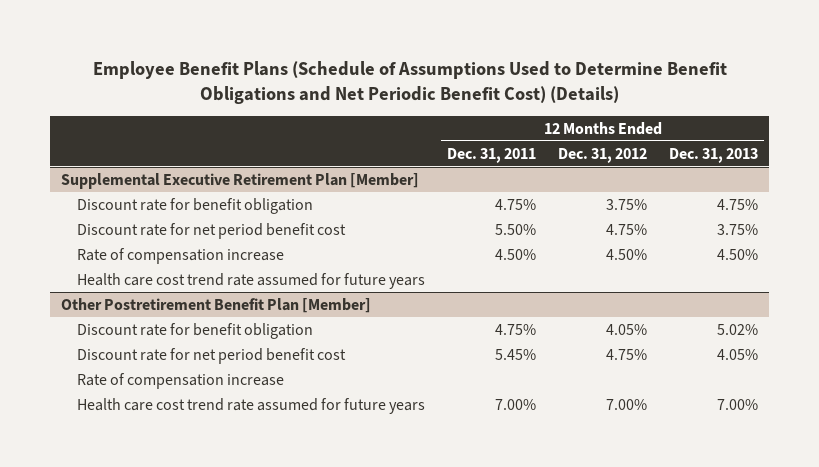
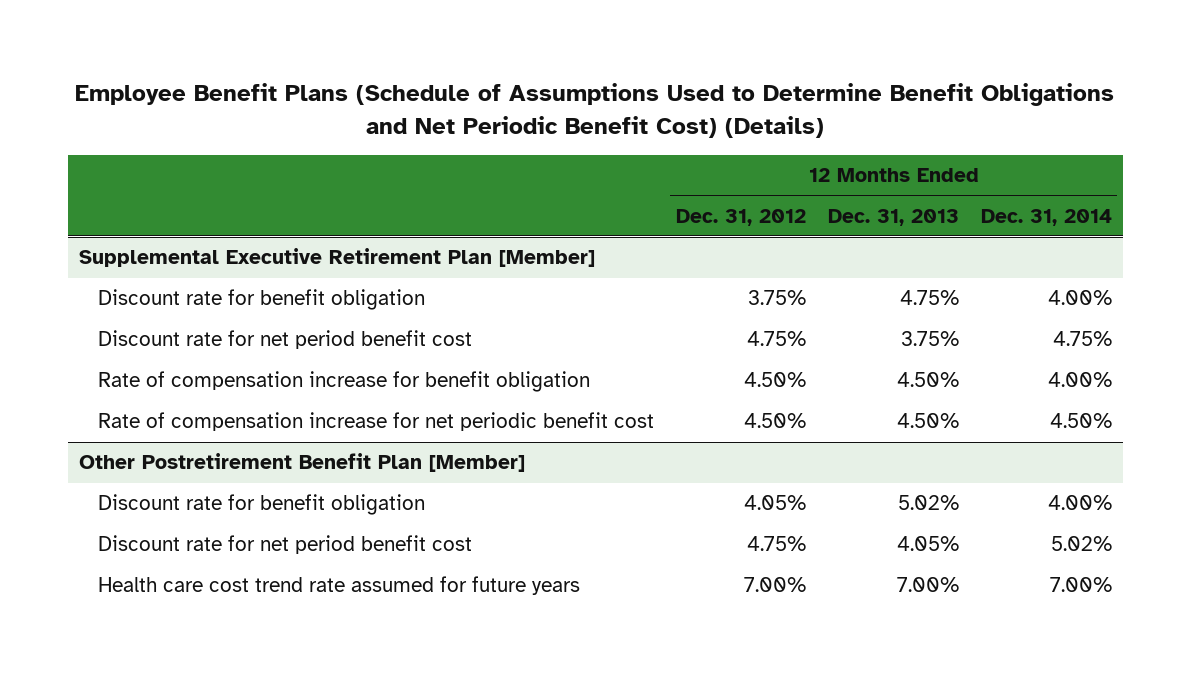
- | 12 Months Ended Dec. 31, 2011 | 12 Months Ended Dec. 31, 2012 | 12 Months Ended Dec. 31, 2013
+ | 12 Months Ended Dec. 31, 2012 | 12 Months Ended Dec. 31, 2013 | 12 Months Ended Dec. 31, 2014
@ Supplemental Executive Retirement Plan [Member]
- Rate of compensation increase | 4.50% | 4.50% | 4.50%
- Health care cost trend rate assumed for future years
+ Rate of compensation increase for benefit obligation | 4.50% | 4.50% | 4.00%
+ Rate of compensation increase for net periodic benefit cost | 4.50% | 4.50% | 4.50%
@ Other Postretirement Benefit Plan [Member]
- Rate of compensation increase

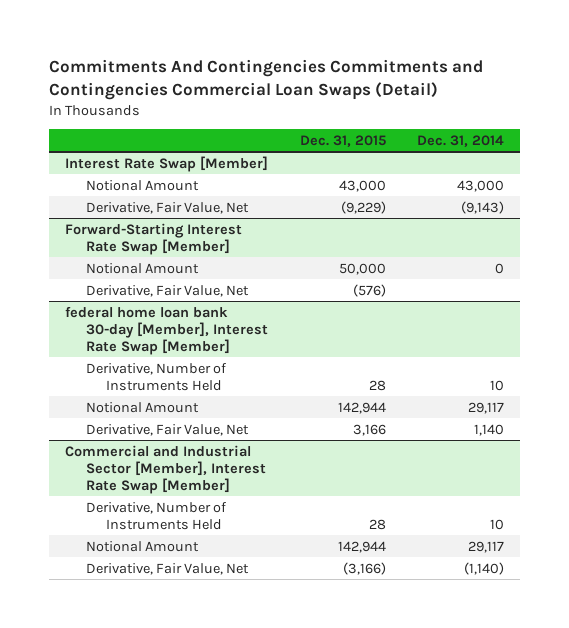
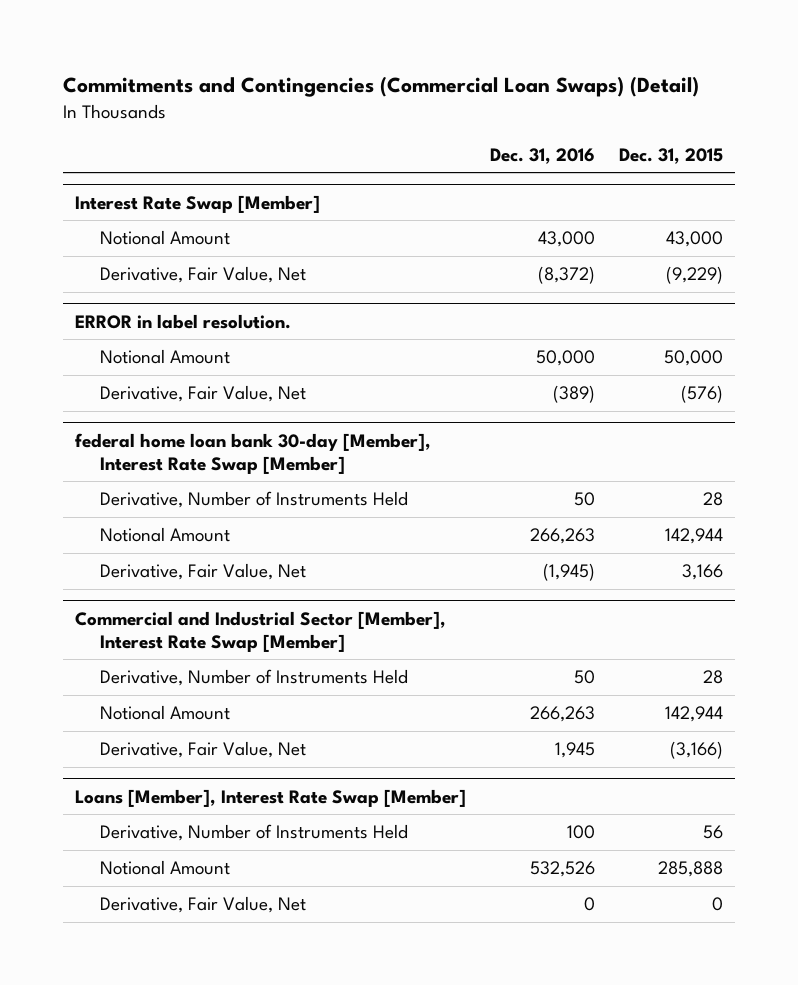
- Commitments And Contingencies Commitments and Contingencies Commercial Loan Swaps (Detail)
+ Commitments and Contingencies (Commercial Loan Swaps) (Detail)
- | Dec. 31, 2015 | Dec. 31, 2014
+ | Dec. 31, 2016 | Dec. 31, 2015
- Forward-Starting Interest Rate Swap [Member]
+ ERROR in label resolution.
+ Loans [Member], Interest Rate Swap [Member]
+ Derivative, Number of Instruments Held | 100 | 56
+ Notional Amount | 532,526 | 285,888
+ Derivative, Fair Value, Net | 0 | 0

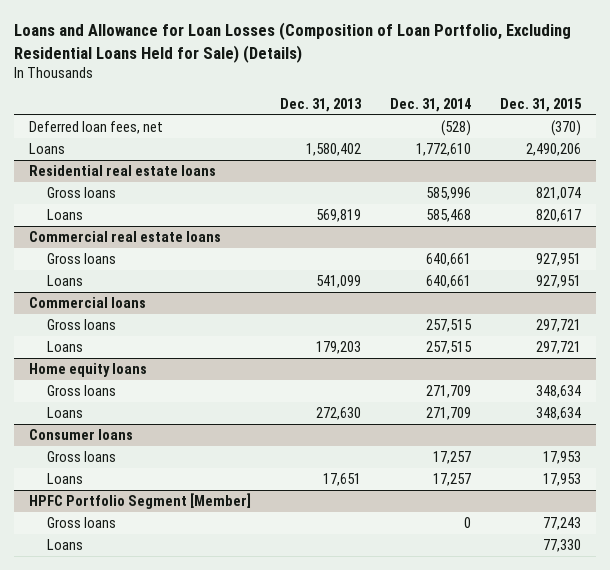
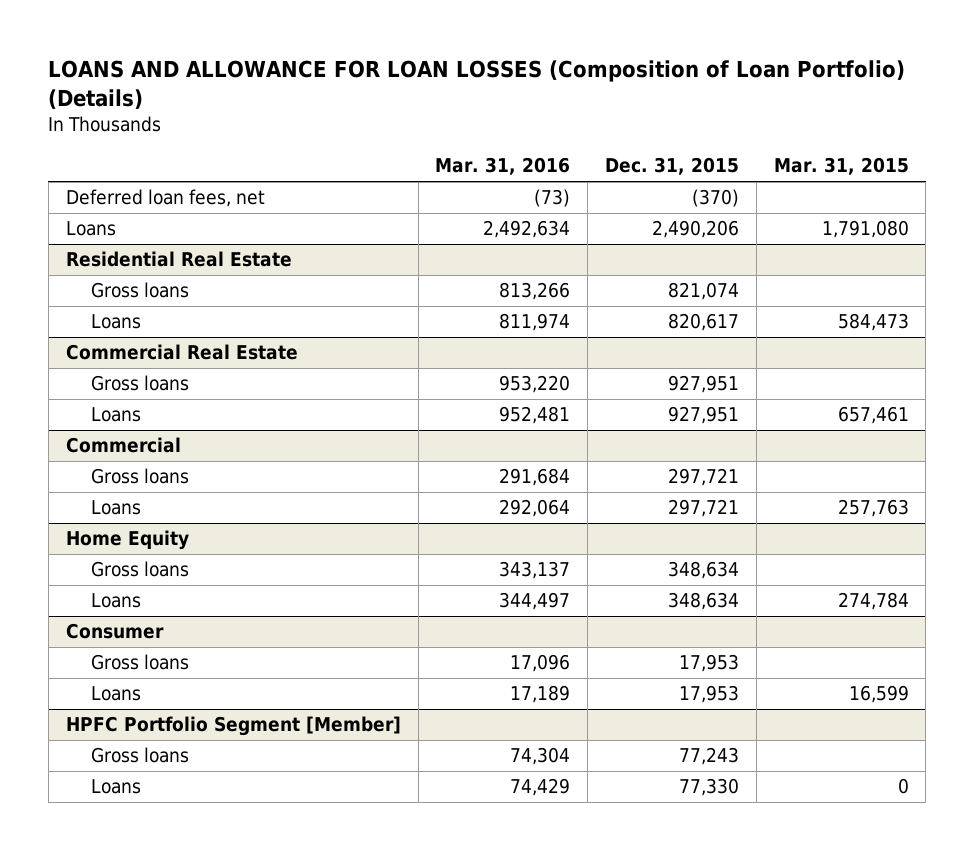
- Loans and Allowance for Loan Losses (Composition of Loan Portfolio, Excluding Residential Loans Held for Sale) (Details)
+ LOANS AND ALLOWANCE FOR LOAN LOSSES (Composition of Loan Portfolio) (Details)
- | Dec. 31, 2013 | Dec. 31, 2014 | Dec. 31, 2015
+ | Mar. 31, 2016 | Dec. 31, 2015 | Mar. 31, 2015
- Residential real estate loans
+ Residential Real Estate
- Commercial real estate loans
+ Commercial Real Estate
- Commercial loans
+ Commercial
- Home equity loans
+ Home Equity
- Consumer loans
+ Consumer

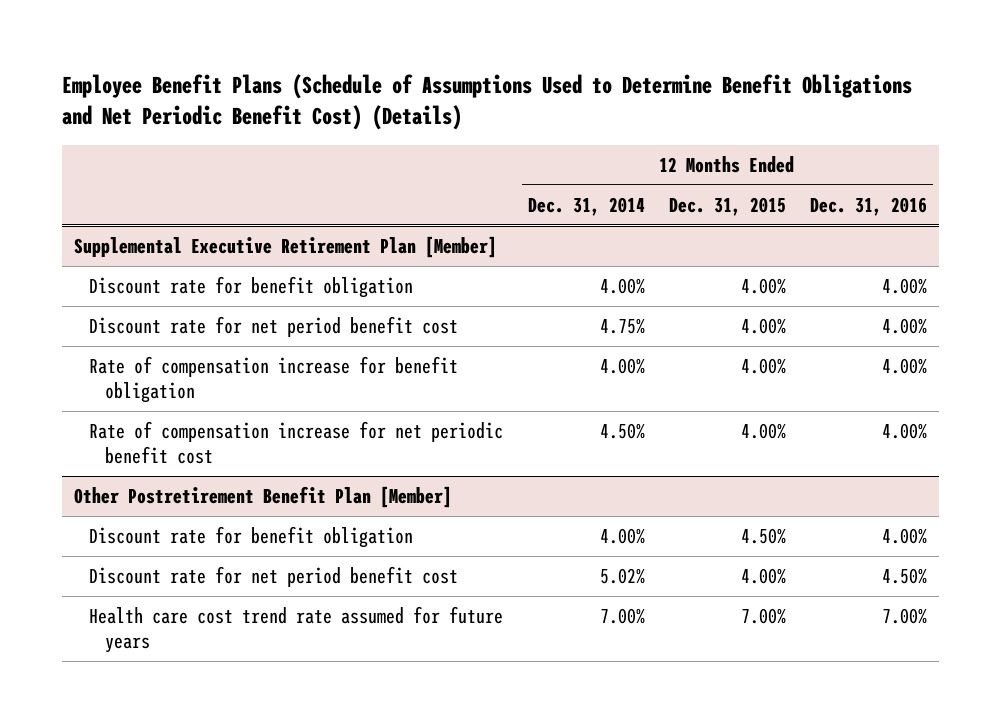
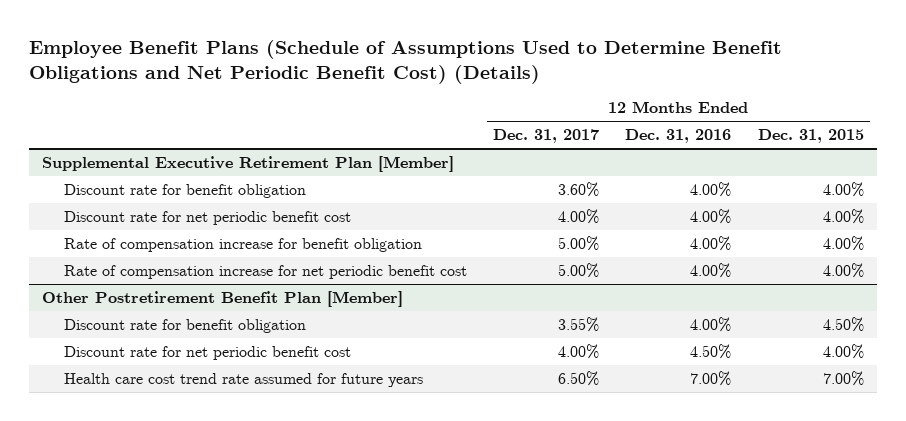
- | 12 Months Ended Dec. 31, 2014 | 12 Months Ended Dec. 31, 2015 | 12 Months Ended Dec. 31, 2016
+ | 12 Months Ended Dec. 31, 2017 | 12 Months Ended Dec. 31, 2016 | 12 Months Ended Dec. 31, 2015
@ Supplemental Executive Retirement Plan [Member]
- Discount rate for net period benefit cost | 4.75% | 4.00% | 4.00%
+ Discount rate for net periodic benefit cost | 4.00% | 4.00% | 4.00%
@ Other Postretirement Benefit Plan [Member]
- Discount rate for net period benefit cost | 5.02% | 4.00% | 4.50%
+ Discount rate for net periodic benefit cost | 4.00% | 4.50% | 4.00%

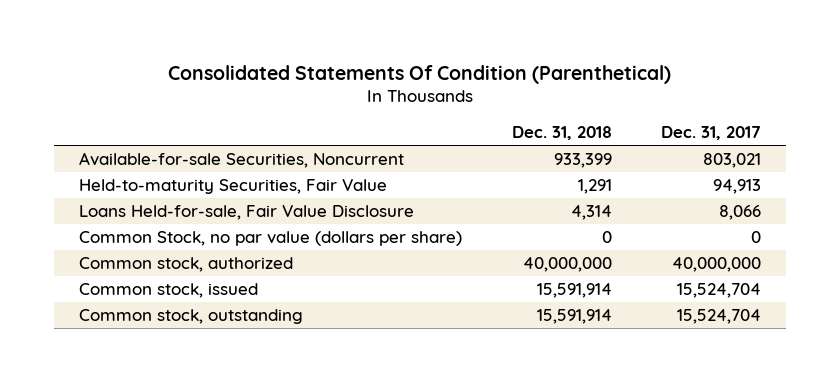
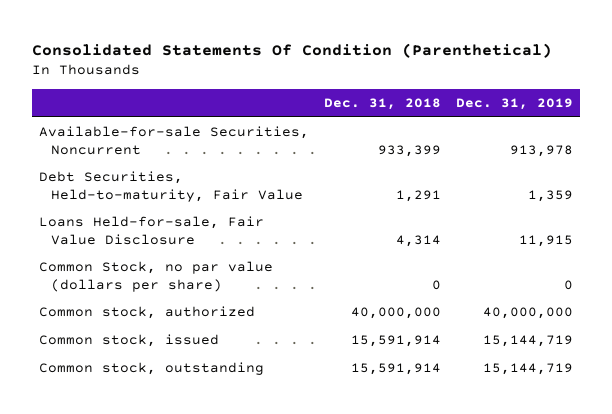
- | Dec. 31, 2018 | Dec. 31, 2017
+ | Dec. 31, 2018 | Dec. 31, 2019
- Held-to-maturity Securities, Fair Value | 1,291 | 94,913
+ Debt Securities, Held-to-maturity, Fair Value | 1,291 | 1,359

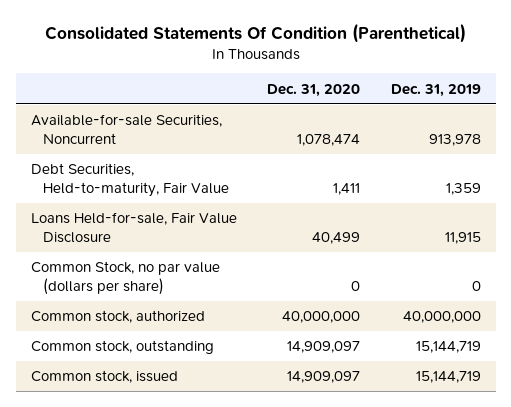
- | Dec. 31, 2018 | Dec. 31, 2019
+ | Dec. 31, 2020 | Dec. 31, 2019
moved down: Common stock, issued | 14,909,097 | 15,144,719

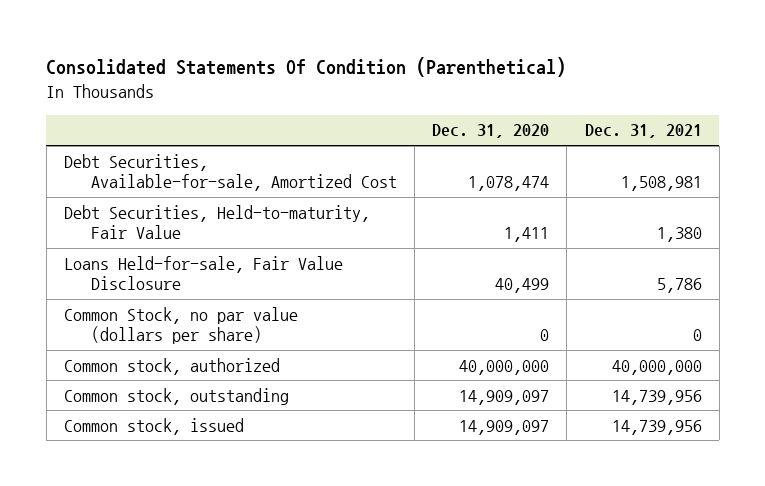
- | Dec. 31, 2020 | Dec. 31, 2019
+ | Dec. 31, 2020 | Dec. 31, 2021
- Available-for-sale Securities, Noncurrent | 1,078,474 | 913,978
+ Debt Securities, Available-for-sale, Amortized Cost | 1,078,474 | 1,508,981

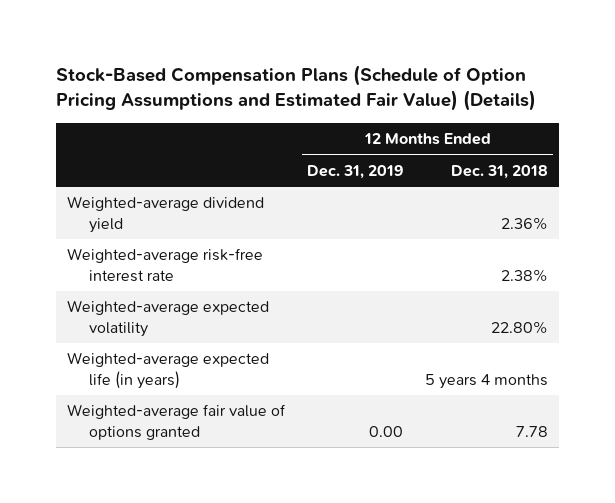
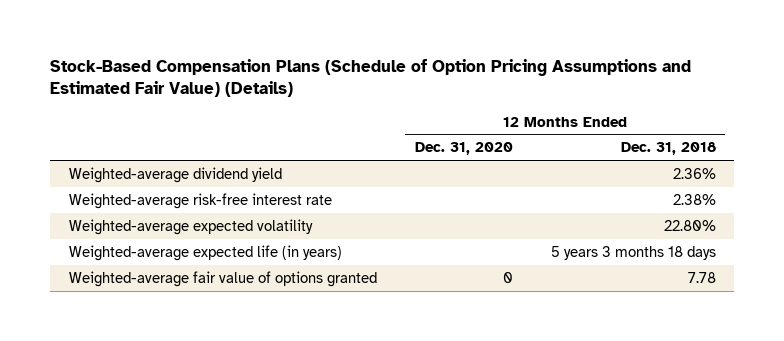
- | 12 Months Ended Dec. 31, 2019 | 12 Months Ended Dec. 31, 2018
+ | 12 Months Ended Dec. 31, 2020 | 12 Months Ended Dec. 31, 2018
- Weighted-average expected life (in years) | | 5 years 4 months
+ Weighted-average expected life (in years) | | 5 years 3 months 18 days

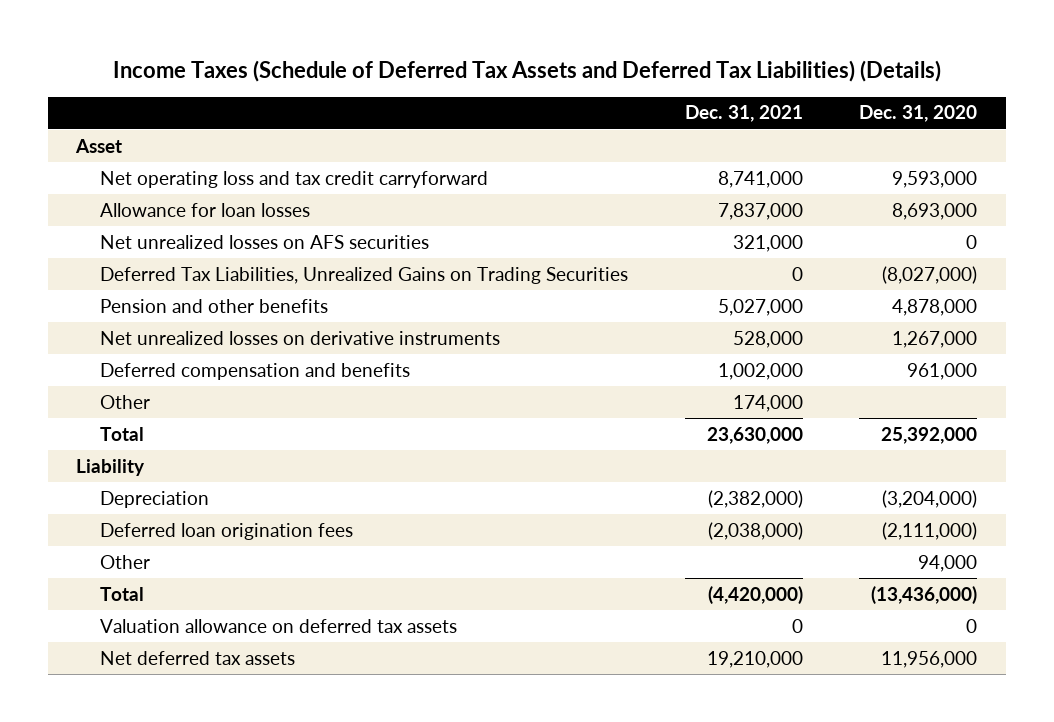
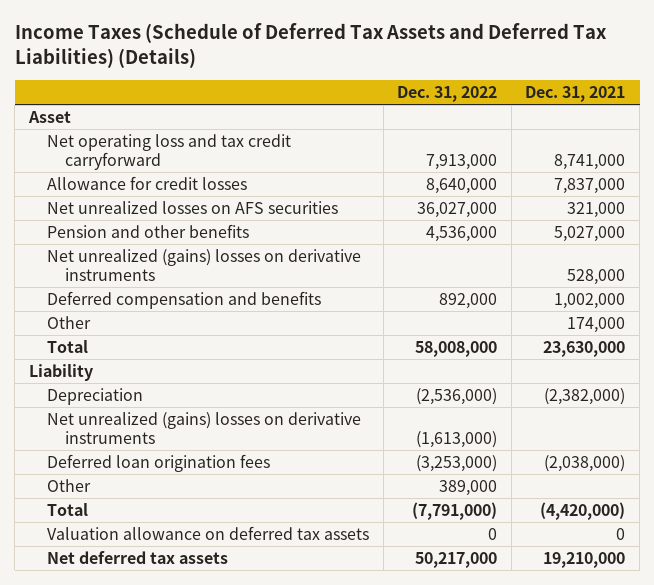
- | Dec. 31, 2021 | Dec. 31, 2020
+ | Dec. 31, 2022 | Dec. 31, 2021
- Allowance for loan losses | 7,837,000 | 8,693,000
+ Allowance for credit losses | 8,640,000 | 7,837,000
- Deferred Tax Liabilities, Unrealized Gains on Trading Securities | 0 | (8,027,000)
- Net unrealized losses on derivative instruments | 528,000 | 1,267,000
+ Net unrealized (gains) losses on derivative instruments | | 528,000
+ Net unrealized (gains) losses on derivative instruments | (1,613,000) |

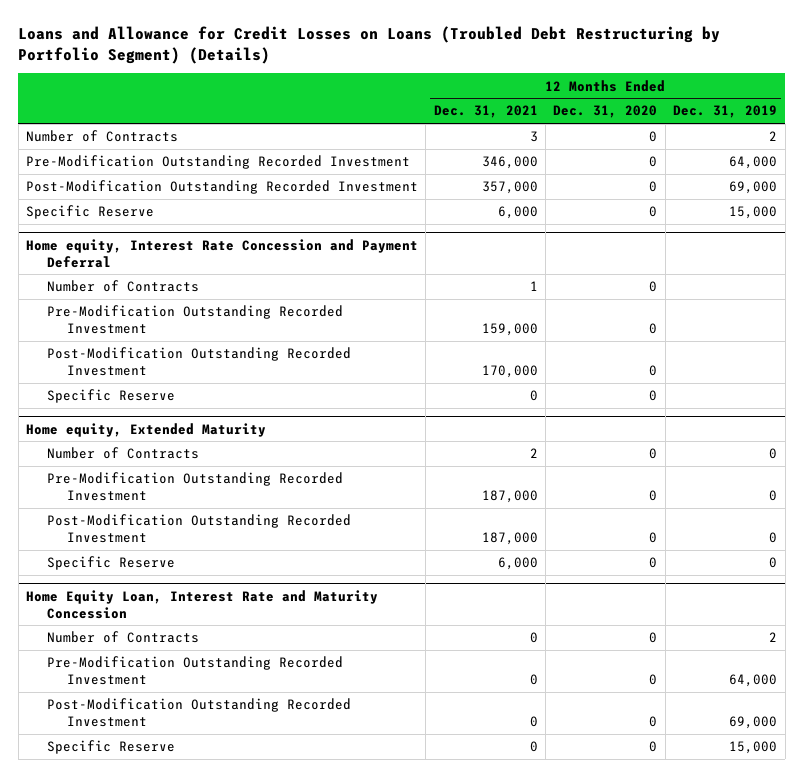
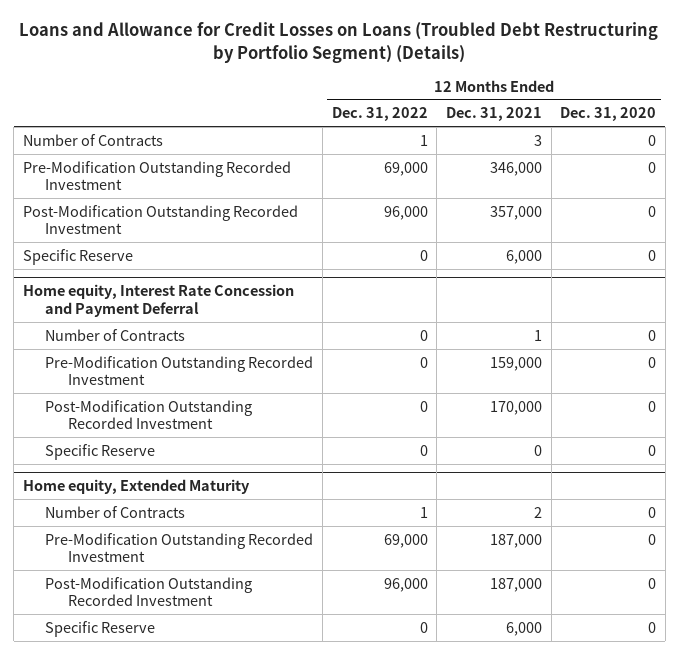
- | 12 Months Ended Dec. 31, 2021 | 12 Months Ended Dec. 31, 2020 | 12 Months Ended Dec. 31, 2019
+ | 12 Months Ended Dec. 31, 2022 | 12 Months Ended Dec. 31, 2021 | 12 Months Ended Dec. 31, 2020
- Home Equity Loan, Interest Rate and Maturity Concession
- Number of Contracts | 0 | 0 | 2
- Pre-Modification Outstanding Recorded Investment | 0 | 0 | 64,000
- Post-Modification Outstanding Recorded Investment | 0 | 0 | 69,000
- Specific Reserve | 0 | 0 | 15,000

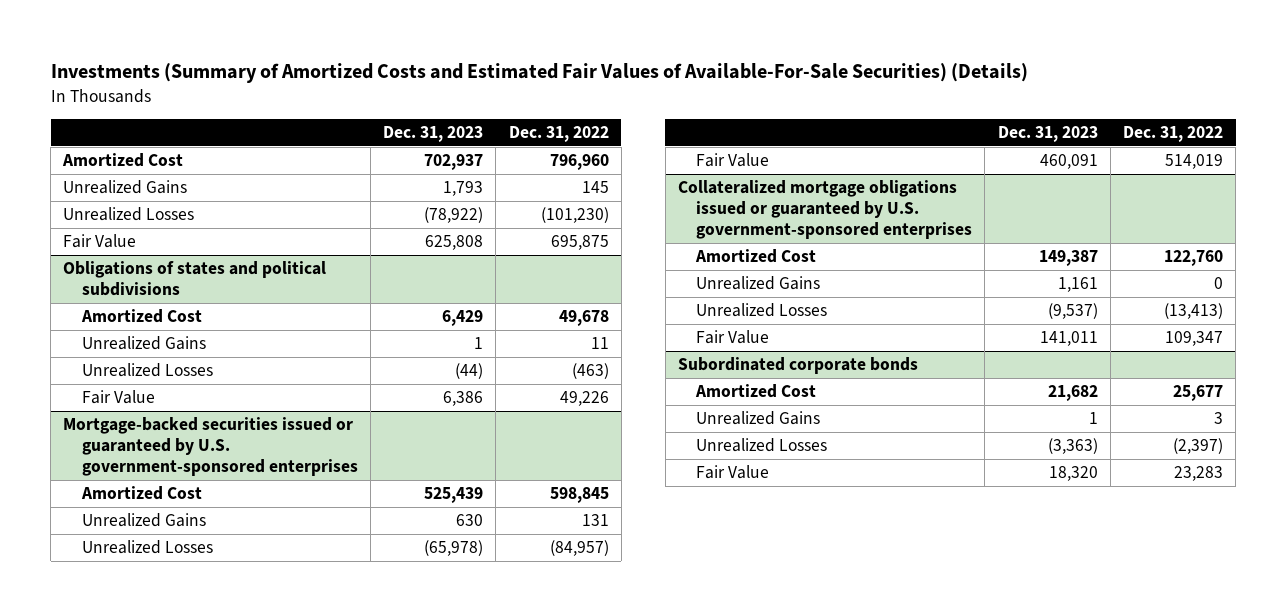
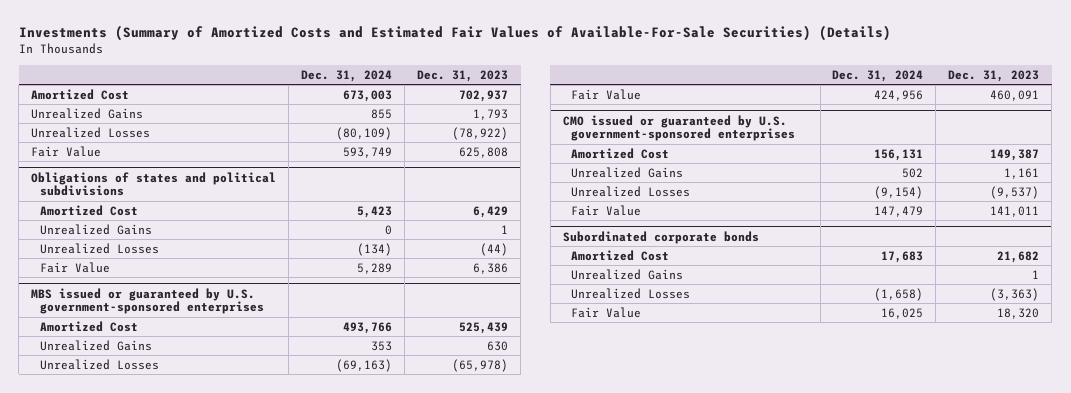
- | Dec. 31, 2023 | Dec. 31, 2022
+ | Dec. 31, 2024 | Dec. 31, 2023
- Mortgage-backed securities issued or guaranteed by U.S. government-sponsored enterprises
+ MBS issued or guaranteed by U.S. government-sponsored enterprises
- Collateralized mortgage obligations issued or guaranteed by U.S. government-sponsored enterprises
+ CMO issued or guaranteed by U.S. government-sponsored enterprises

